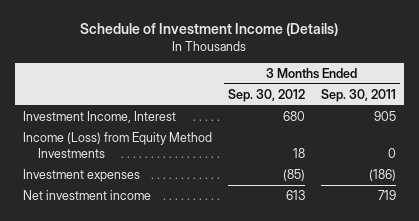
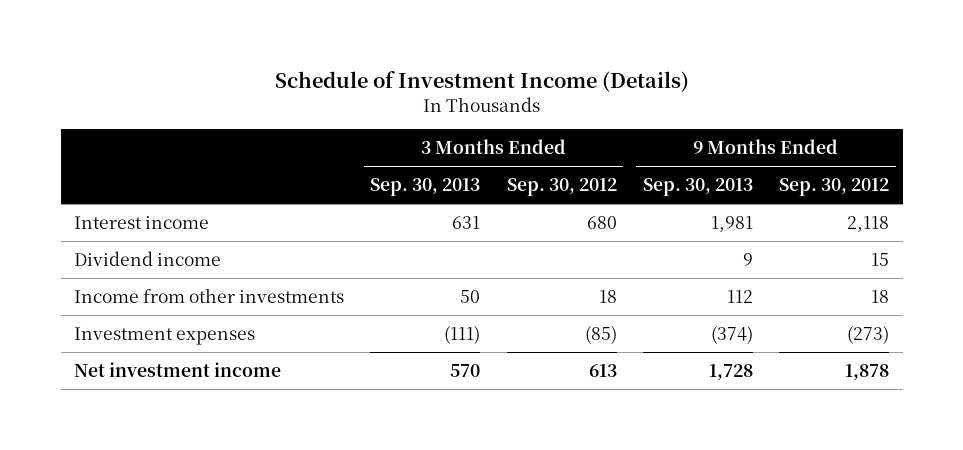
- | 3 Months Ended Sep. 30, 2012 | 3 Months Ended Sep. 30, 2011
+ | 3 Months Ended Sep. 30, 2013 | 3 Months Ended Sep. 30, 2012 | 9 Months Ended Sep. 30, 2013 | 9 Months Ended Sep. 30, 2012
- Investment Income, Interest | 680 | 905
- Income (Loss) from Equity Method Investments | 18 | 0
+ Interest income | 631 | 680 | 1,981 | 2,118
+ Dividend income | | | 9 | 15
+ Income from other investments | 50 | 18 | 112 | 18

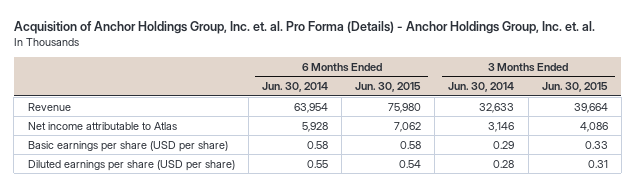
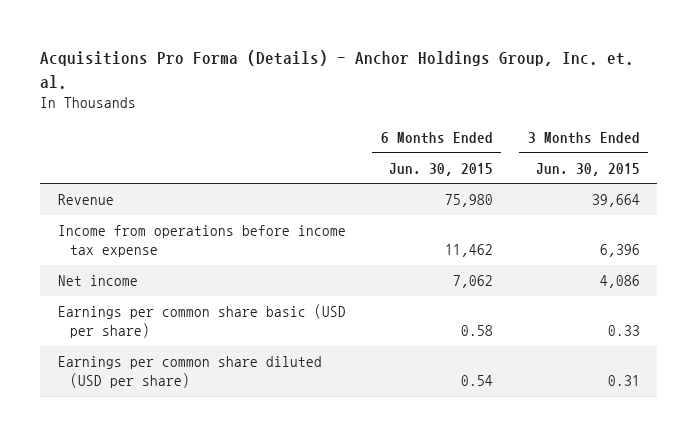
- Acquisition of Anchor Holdings Group, Inc. et. al. Pro Forma (Details) - Anchor Holdings Group, Inc. et. al.
+ Acquisitions Pro Forma (Details) - Anchor Holdings Group, Inc. et. al.
- | 6 Months Ended Jun. 30, 2014 | 6 Months Ended Jun. 30, 2015 | 3 Months Ended Jun. 30, 2014 | 3 Months Ended Jun. 30, 2015
+ | 6 Months Ended Jun. 30, 2015 | 3 Months Ended Jun. 30, 2015
- Net income attributable to Atlas | 5,928 | 7,062 | 3,146 | 4,086
- Basic earnings per share (USD per share) | 0.58 | 0.58 | 0.29 | 0.33
- Diluted earnings per share (USD per share) | 0.55 | 0.54 | 0.28 | 0.31
+ Income from operations before income tax expense | 11,462 | 6,396
+ Net income | 7,062 | 4,086
+ Earnings per common share basic (USD per share) | 0.58 | 0.33
+ Earnings per common share diluted (USD per share) | 0.54 | 0.31

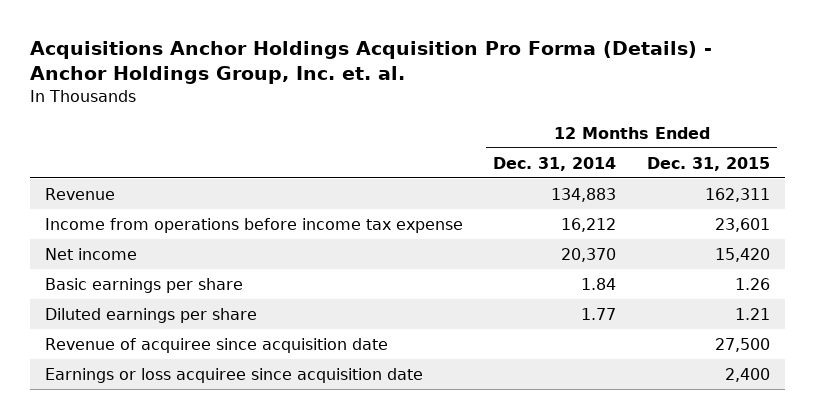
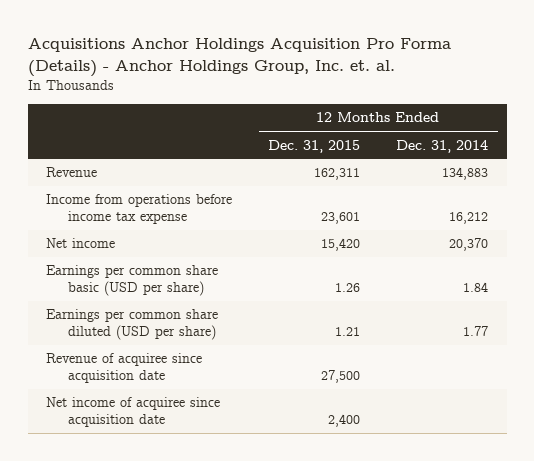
- | 12 Months Ended Dec. 31, 2014 | 12 Months Ended Dec. 31, 2015
+ | 12 Months Ended Dec. 31, 2015 | 12 Months Ended Dec. 31, 2014
- Basic earnings per share | 1.84 | 1.26
- Diluted earnings per share | 1.77 | 1.21
+ Earnings per common share basic (USD per share) | 1.26 | 1.84
+ Earnings per common share diluted (USD per share) | 1.21 | 1.77
- Earnings or loss acquiree since acquisition date | | 2,400
+ Net income of acquiree since acquisition date | 2,400 |

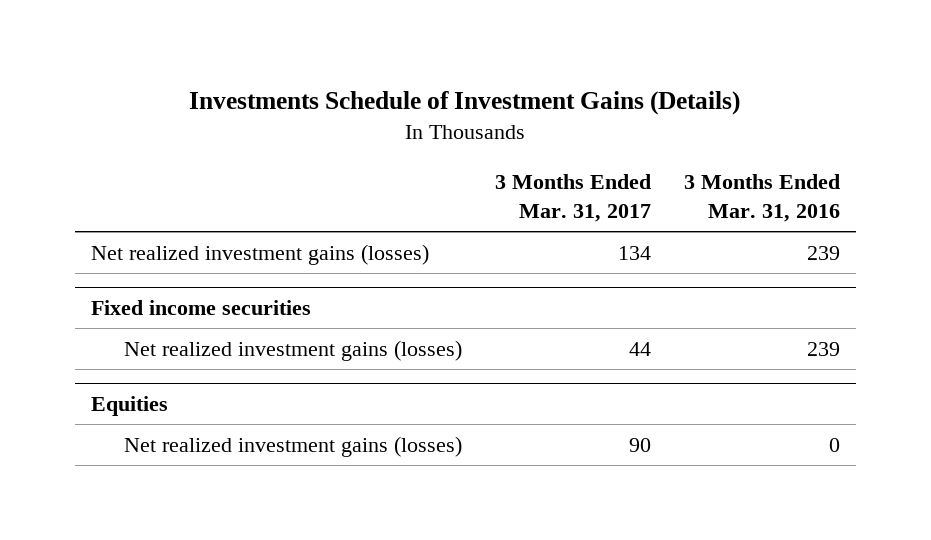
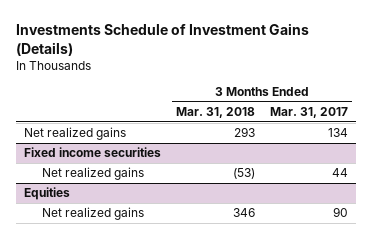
- | 3 Months Ended Mar. 31, 2017 | 3 Months Ended Mar. 31, 2016
+ | 3 Months Ended Mar. 31, 2018 | 3 Months Ended Mar. 31, 2017
- Net realized investment gains (losses) | 134 | 239
+ Net realized gains | 293 | 134
@ Fixed income securities
- Net realized investment gains (losses) | 44 | 239
+ Net realized gains | (53) | 44
@ Equities
- Net realized investment gains (losses) | 90 | 0
+ Net realized gains | 346 | 90

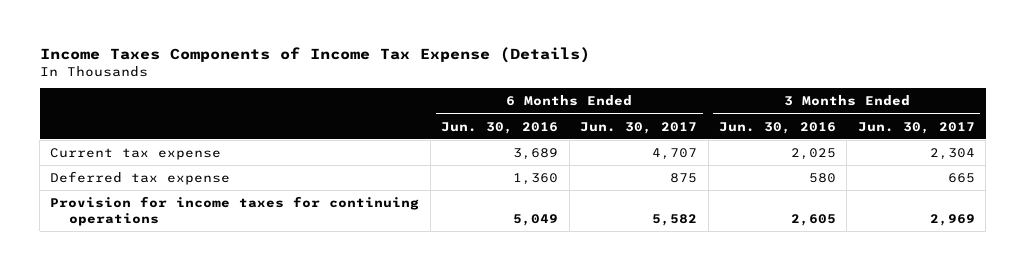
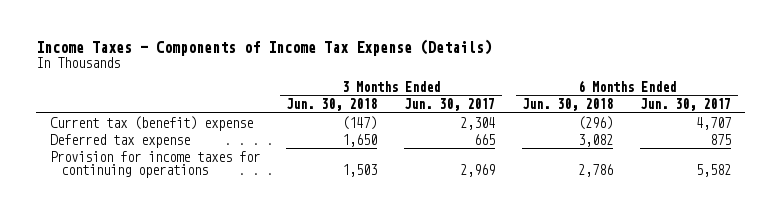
- Income Taxes Components of Income Tax Expense (Details)
+ Income Taxes - Components of Income Tax Expense (Details)
- | 6 Months Ended Jun. 30, 2016 | 6 Months Ended Jun. 30, 2017 | 3 Months Ended Jun. 30, 2016 | 3 Months Ended Jun. 30, 2017
+ | 3 Months Ended Jun. 30, 2018 | 3 Months Ended Jun. 30, 2017 | 6 Months Ended Jun. 30, 2018 | 6 Months Ended Jun. 30, 2017
- Current tax expense | 3,689 | 4,707 | 2,025 | 2,304
+ Current tax (benefit) expense | (147) | 2,304 | (296) | 4,707

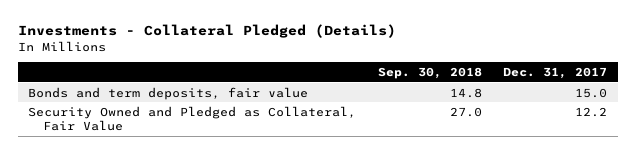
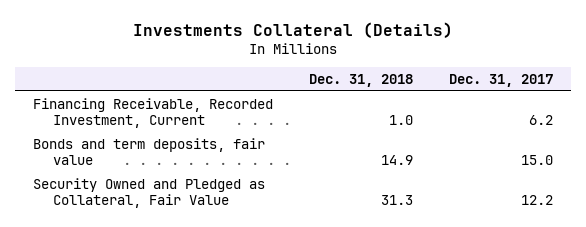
- Investments - Collateral Pledged (Details)
+ Investments Collateral (Details)
- | Sep. 30, 2018 | Dec. 31, 2017
+ | Dec. 31, 2018 | Dec. 31, 2017
+ Financing Receivable, Recorded Investment, Current | 1.0 | 6.2

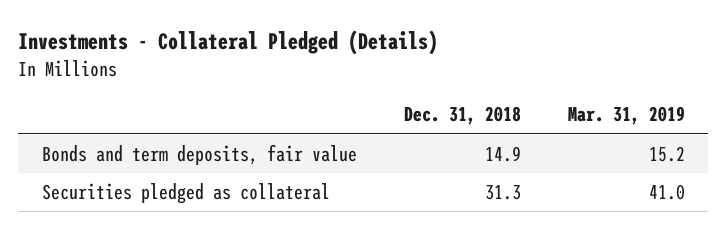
- Investments Collateral (Details)
+ Investments - Collateral Pledged (Details)
- | Dec. 31, 2018 | Dec. 31, 2017
+ | Dec. 31, 2018 | Mar. 31, 2019
- Financing Receivable, Recorded Investment, Current | 1.0 | 6.2
- Security Owned and Pledged as Collateral, Fair Value | 31.3 | 12.2
+ Securities pledged as collateral | 31.3 | 41.0

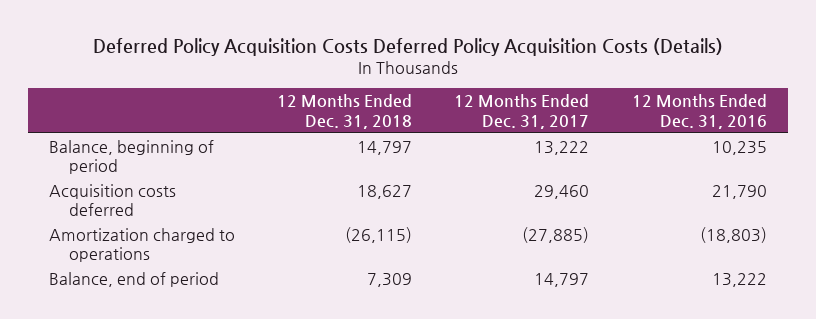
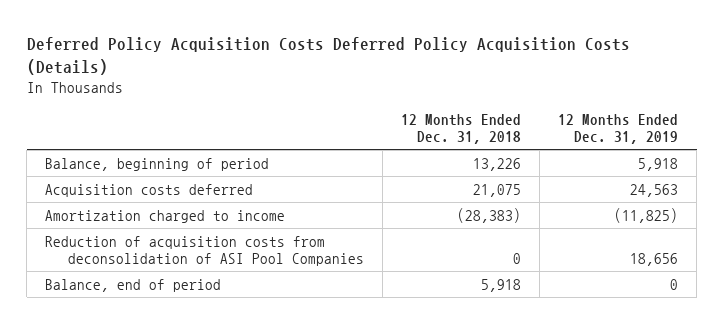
- | 12 Months Ended Dec. 31, 2018 | 12 Months Ended Dec. 31, 2017 | 12 Months Ended Dec. 31, 2016
+ | 12 Months Ended Dec. 31, 2018 | 12 Months Ended Dec. 31, 2019
- Balance, beginning of period | 14,797 | 13,222 | 10,235
- Acquisition costs deferred | 18,627 | 29,460 | 21,790
- Amortization charged to operations | (26,115) | (27,885) | (18,803)
- Balance, end of period | 7,309 | 14,797 | 13,222
+ Balance, beginning of period | 13,226 | 5,918
+ Acquisition costs deferred | 21,075 | 24,563
+ Amortization charged to income | (28,383) | (11,825)
+ Reduction of acquisition costs from deconsolidation of ASI Pool Companies | 0 | 18,656
+ Balance, end of period | 5,918 | 0

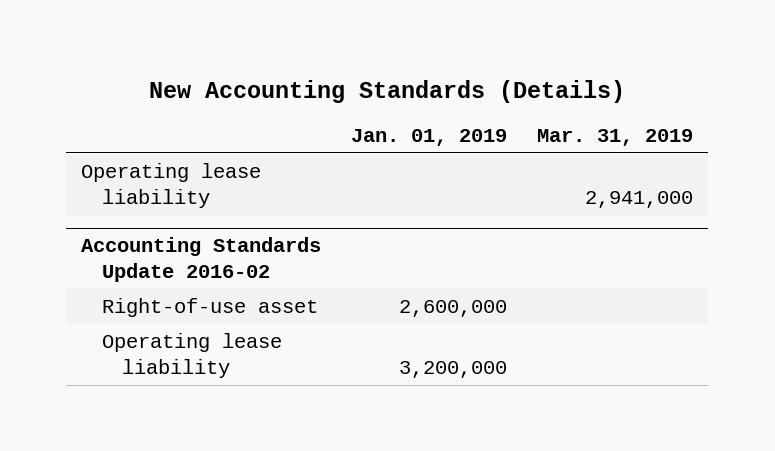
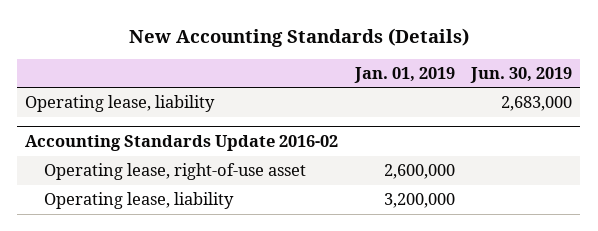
- | Jan. 01, 2019 | Mar. 31, 2019
+ | Jan. 01, 2019 | Jun. 30, 2019
- Operating lease liability | | 2,941,000
+ Operating lease, liability | | 2,683,000
@ Accounting Standards Update 2016-02
- Right-of-use asset | 2,600,000 |
- Operating lease liability | 3,200,000 |
+ Operating lease, right-of-use asset | 2,600,000 |
+ Operating lease, liability | 3,200,000 |

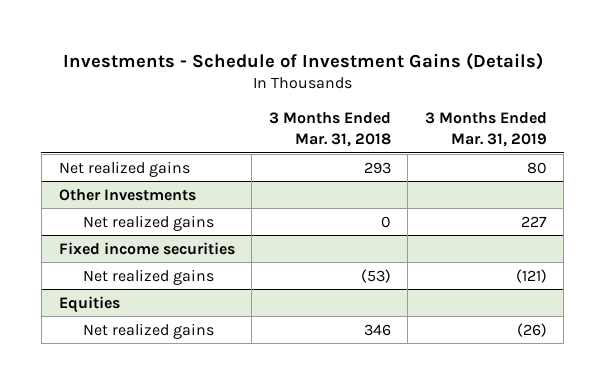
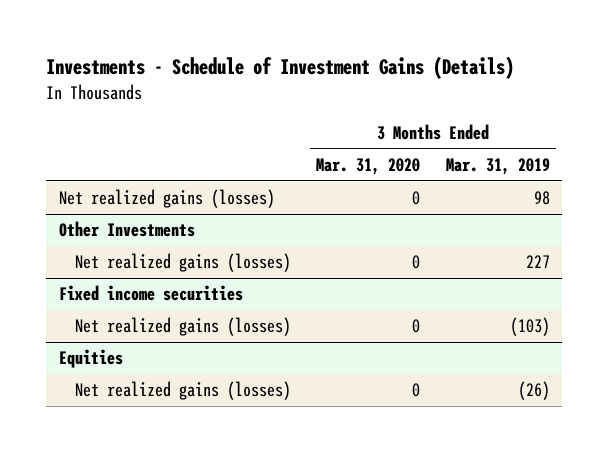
- | 3 Months Ended Mar. 31, 2018 | 3 Months Ended Mar. 31, 2019
+ | 3 Months Ended Mar. 31, 2020 | 3 Months Ended Mar. 31, 2019
- Net realized gains | 293 | 80
+ Net realized gains (losses) | 0 | 98
@ Other Investments
- Net realized gains | 0 | 227
+ Net realized gains (losses) | 0 | 227
@ Fixed income securities
- Net realized gains | (53) | (121)
+ Net realized gains (losses) | 0 | (103)
@ Equities
- Net realized gains | 346 | (26)
+ Net realized gains (losses) | 0 | (26)

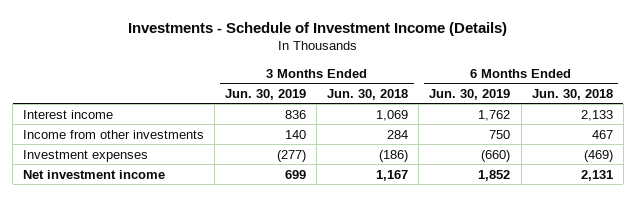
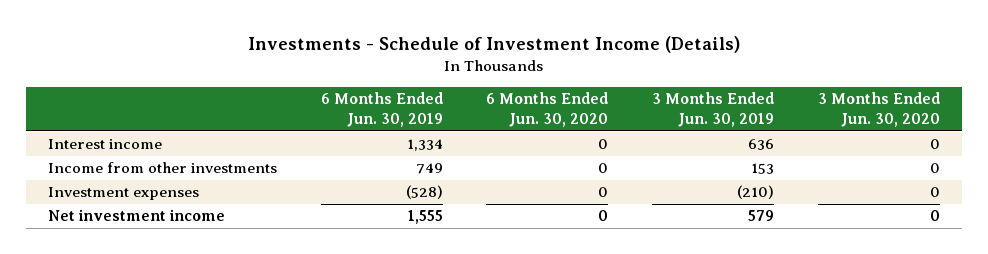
- | 3 Months Ended Jun. 30, 2019 | 3 Months Ended Jun. 30, 2018 | 6 Months Ended Jun. 30, 2019 | 6 Months Ended Jun. 30, 2018
+ | 6 Months Ended Jun. 30, 2019 | 6 Months Ended Jun. 30, 2020 | 3 Months Ended Jun. 30, 2019 | 3 Months Ended Jun. 30, 2020
- Interest income | 836 | 1,069 | 1,762 | 2,133
- Income from other investments | 140 | 284 | 750 | 467
- Investment expenses | (277) | (186) | (660) | (469)
- Net investment income | 699 | 1,167 | 1,852 | 2,131
+ Interest income | 1,334 | 0 | 636 | 0
+ Income from other investments | 749 | 0 | 153 | 0
+ Investment expenses | (528) | 0 | (210) | 0
+ Net investment income | 1,555 | 0 | 579 | 0

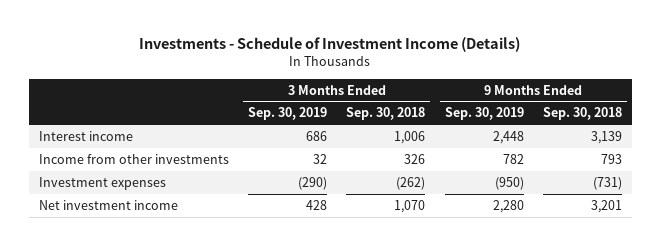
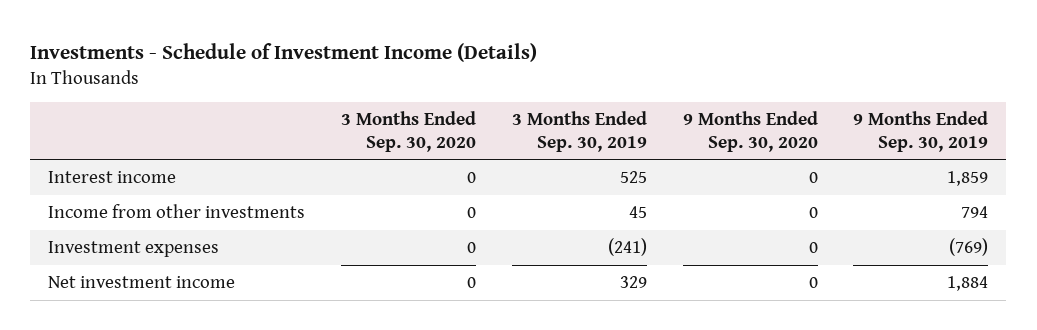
- | 3 Months Ended Sep. 30, 2019 | 3 Months Ended Sep. 30, 2018 | 9 Months Ended Sep. 30, 2019 | 9 Months Ended Sep. 30, 2018
+ | 3 Months Ended Sep. 30, 2020 | 3 Months Ended Sep. 30, 2019 | 9 Months Ended Sep. 30, 2020 | 9 Months Ended Sep. 30, 2019
- Interest income | 686 | 1,006 | 2,448 | 3,139
- Income from other investments | 32 | 326 | 782 | 793
- Investment expenses | (290) | (262) | (950) | (731)
- Net investment income | 428 | 1,070 | 2,280 | 3,201
+ Interest income | 0 | 525 | 0 | 1,859
+ Income from other investments | 0 | 45 | 0 | 794
+ Investment expenses | 0 | (241) | 0 | (769)
+ Net investment income | 0 | 329 | 0 | 1,884

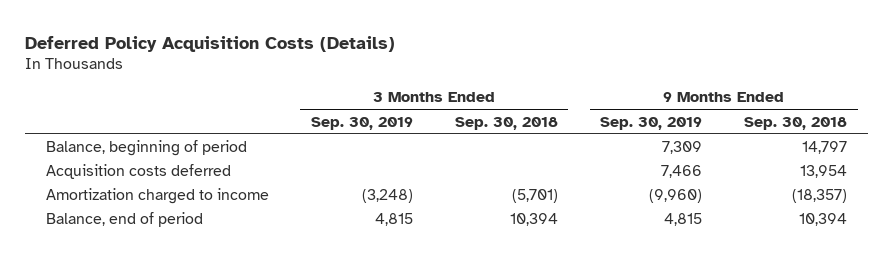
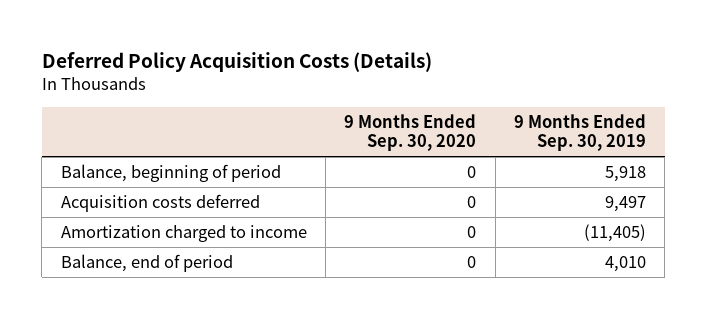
- | 3 Months Ended Sep. 30, 2019 | 3 Months Ended Sep. 30, 2018 | 9 Months Ended Sep. 30, 2019 | 9 Months Ended Sep. 30, 2018
+ | 9 Months Ended Sep. 30, 2020 | 9 Months Ended Sep. 30, 2019
- Balance, beginning of period | | | 7,309 | 14,797
- Acquisition costs deferred | | | 7,466 | 13,954
- Amortization charged to income | (3,248) | (5,701) | (9,960) | (18,357)
- Balance, end of period | 4,815 | 10,394 | 4,815 | 10,394
+ Balance, beginning of period | 0 | 5,918
+ Acquisition costs deferred | 0 | 9,497
+ Amortization charged to income | 0 | (11,405)
+ Balance, end of period | 0 | 4,010

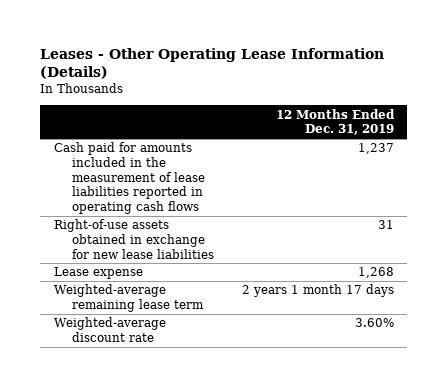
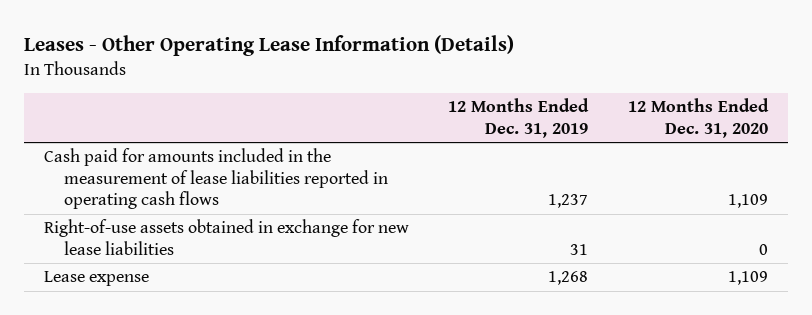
- | 12 Months Ended Dec. 31, 2019
+ | 12 Months Ended Dec. 31, 2019 | 12 Months Ended Dec. 31, 2020
- Weighted-average remaining lease term | 2 years 1 month 17 days
- Weighted-average discount rate | 3.60%

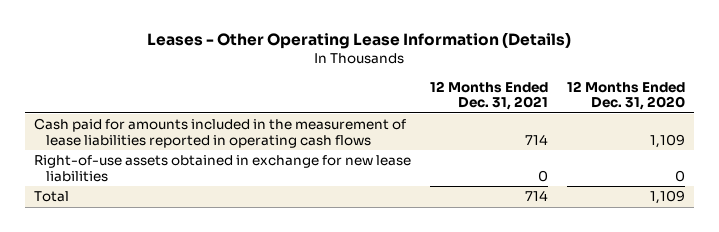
- | 12 Months Ended Dec. 31, 2019 | 12 Months Ended Dec. 31, 2020
+ | 12 Months Ended Dec. 31, 2021 | 12 Months Ended Dec. 31, 2020
- Lease expense | 1,268 | 1,109
+ Total | 714 | 1,109

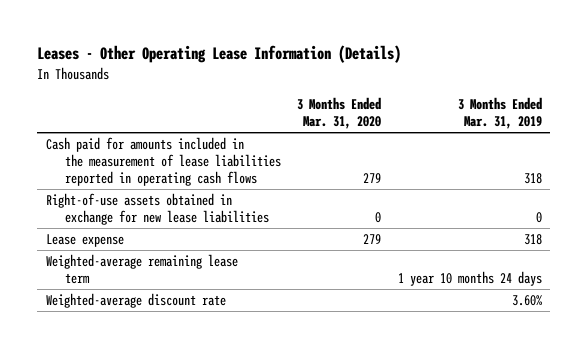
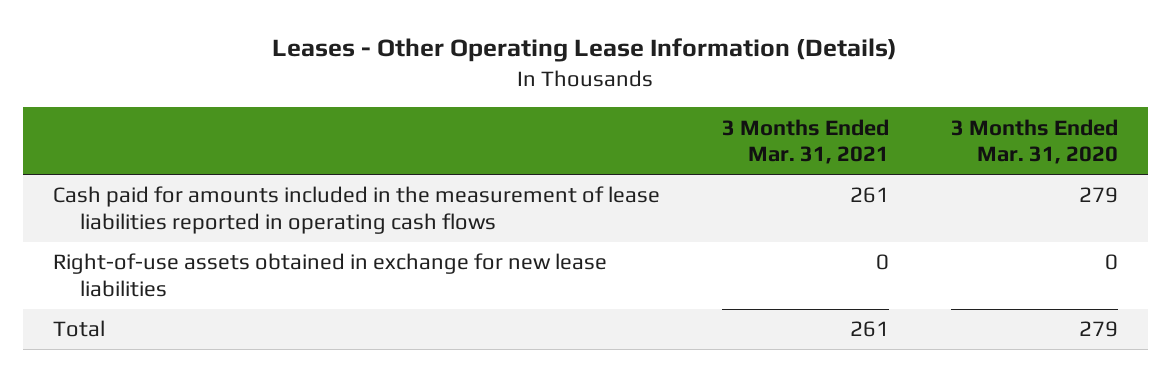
- | 3 Months Ended Mar. 31, 2020 | 3 Months Ended Mar. 31, 2019
+ | 3 Months Ended Mar. 31, 2021 | 3 Months Ended Mar. 31, 2020
- Lease expense | 279 | 318
- Weighted-average remaining lease term | | 1 year 10 months 24 days
- Weighted-average discount rate | | 3.60%
+ Total | 261 | 279

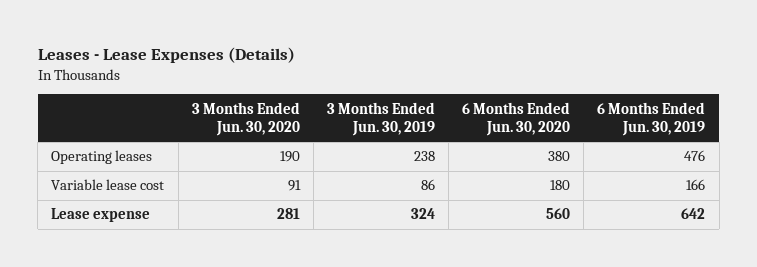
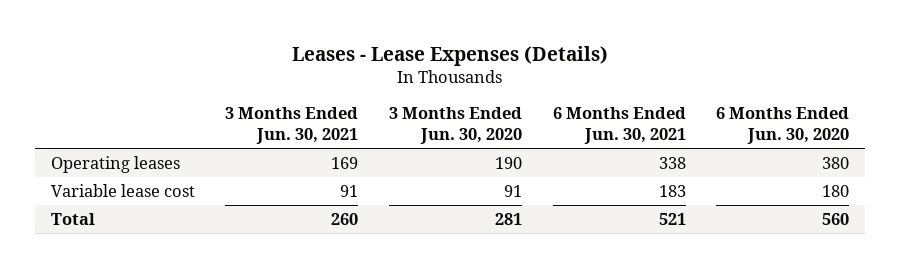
- | 3 Months Ended Jun. 30, 2020 | 3 Months Ended Jun. 30, 2019 | 6 Months Ended Jun. 30, 2020 | 6 Months Ended Jun. 30, 2019
+ | 3 Months Ended Jun. 30, 2021 | 3 Months Ended Jun. 30, 2020 | 6 Months Ended Jun. 30, 2021 | 6 Months Ended Jun. 30, 2020
- Lease expense | 281 | 324 | 560 | 642
+ Total | 260 | 281 | 521 | 560

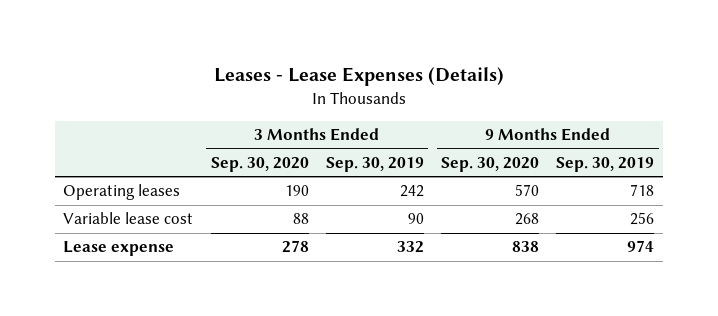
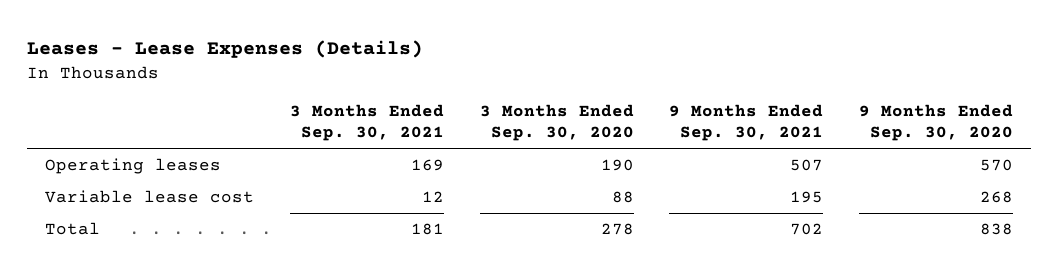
- | 3 Months Ended Sep. 30, 2020 | 3 Months Ended Sep. 30, 2019 | 9 Months Ended Sep. 30, 2020 | 9 Months Ended Sep. 30, 2019
+ | 3 Months Ended Sep. 30, 2021 | 3 Months Ended Sep. 30, 2020 | 9 Months Ended Sep. 30, 2021 | 9 Months Ended Sep. 30, 2020
- Lease expense | 278 | 332 | 838 | 974
+ Total | 181 | 278 | 702 | 838

